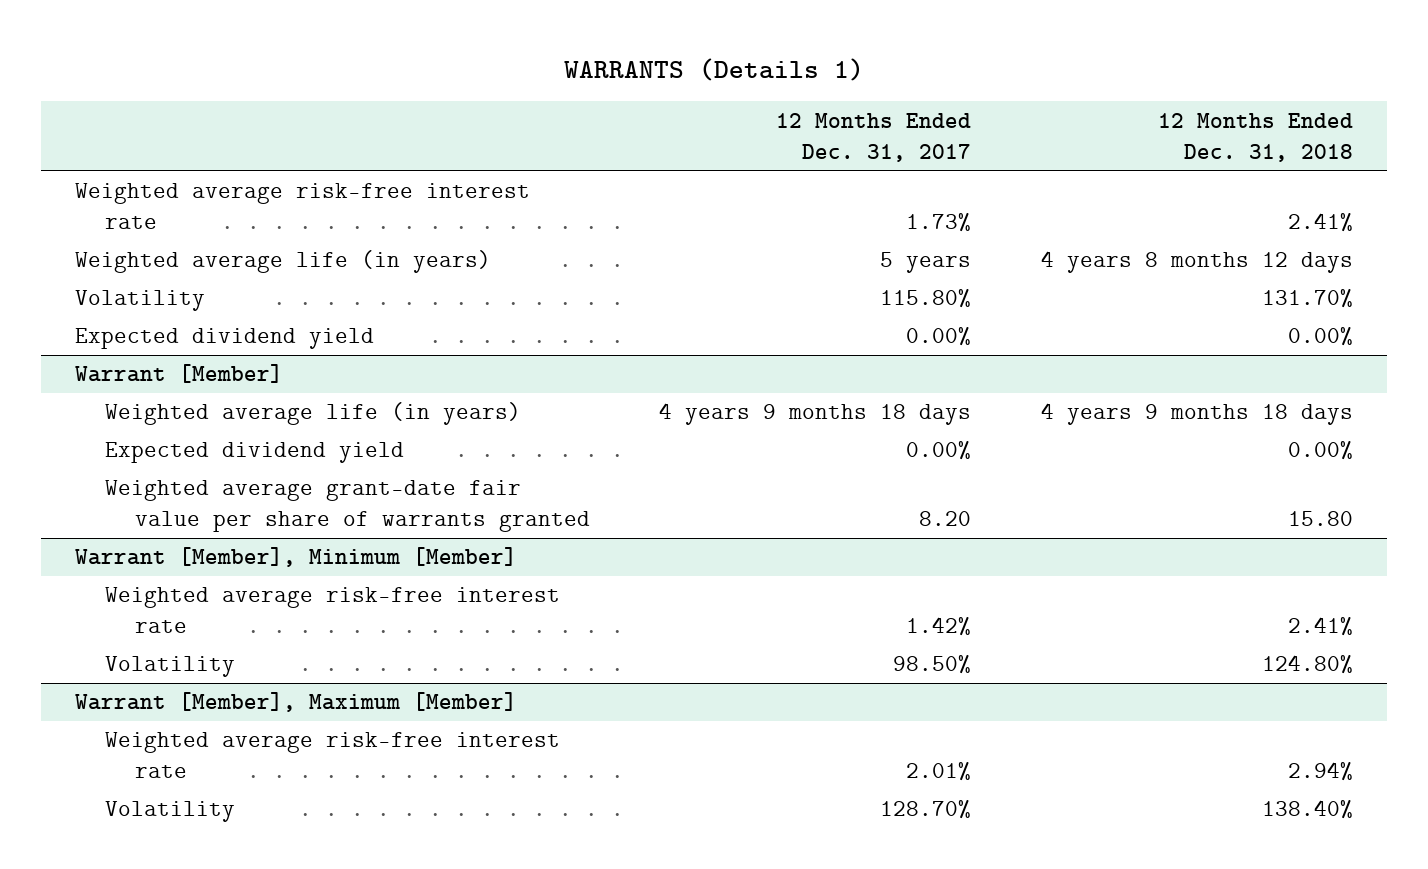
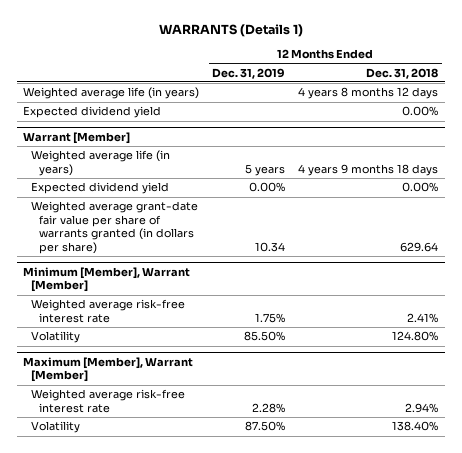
- | 12 Months Ended Dec. 31, 2017 | 12 Months Ended Dec. 31, 2018
+ | 12 Months Ended Dec. 31, 2019 | 12 Months Ended Dec. 31, 2018
- Weighted average risk-free interest rate | 1.73% | 2.41%
- Volatility | 115.80% | 131.70%
@ Warrant [Member]
- Weighted average grant-date fair value per share of warrants granted | 8.20 | 15.80
- Warrant [Member], Minimum [Member]
@ Warrant [Member]
+ Weighted average grant-date fair value per share of warrants granted (in dollars per share) | 10.34 | 629.64
+ Minimum [Member], Warrant [Member]
- Warrant [Member], Maximum [Member]
+ Maximum [Member], Warrant [Member]

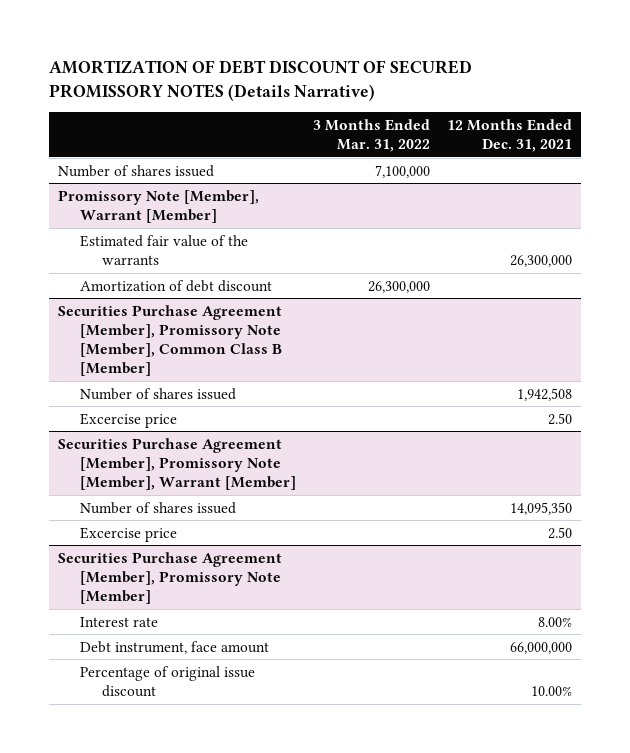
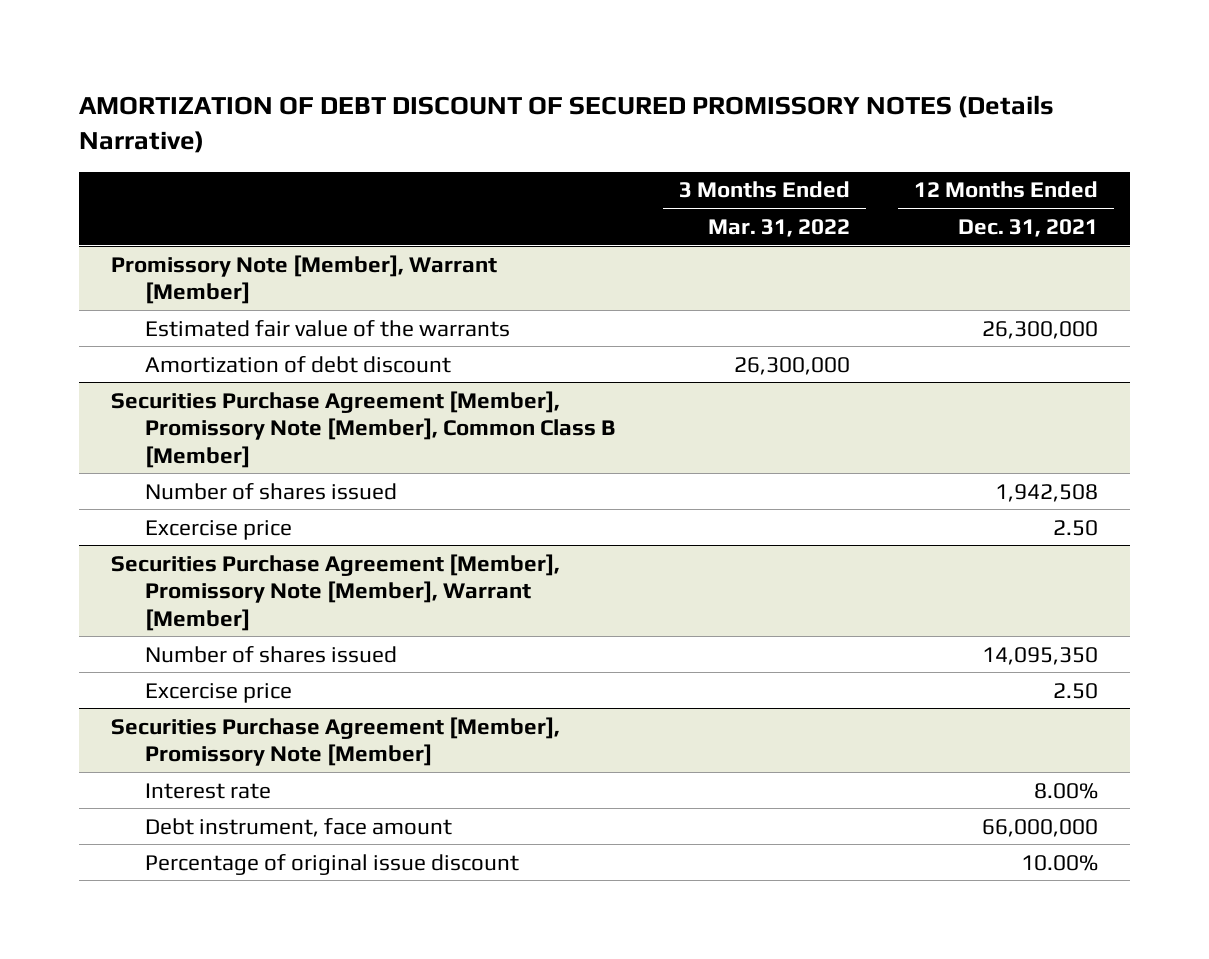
- Number of shares issued | 7,100,000 |

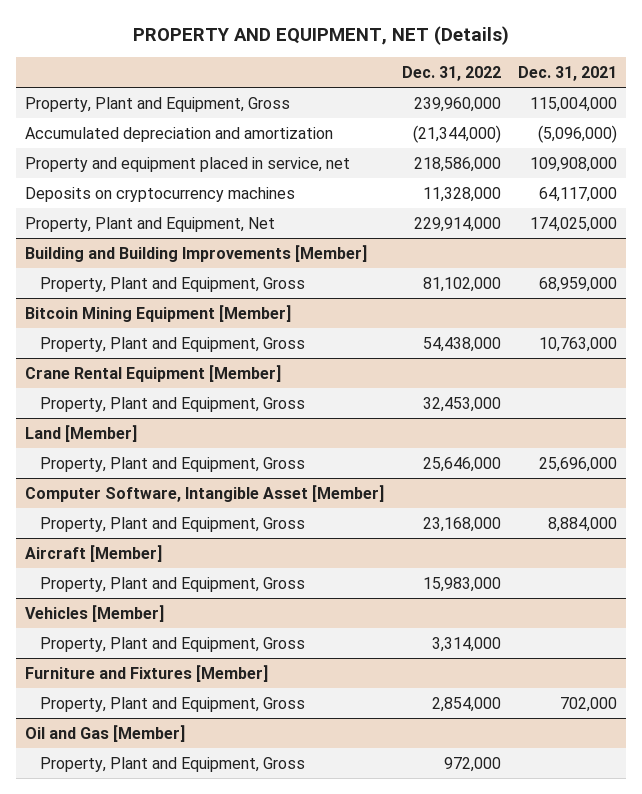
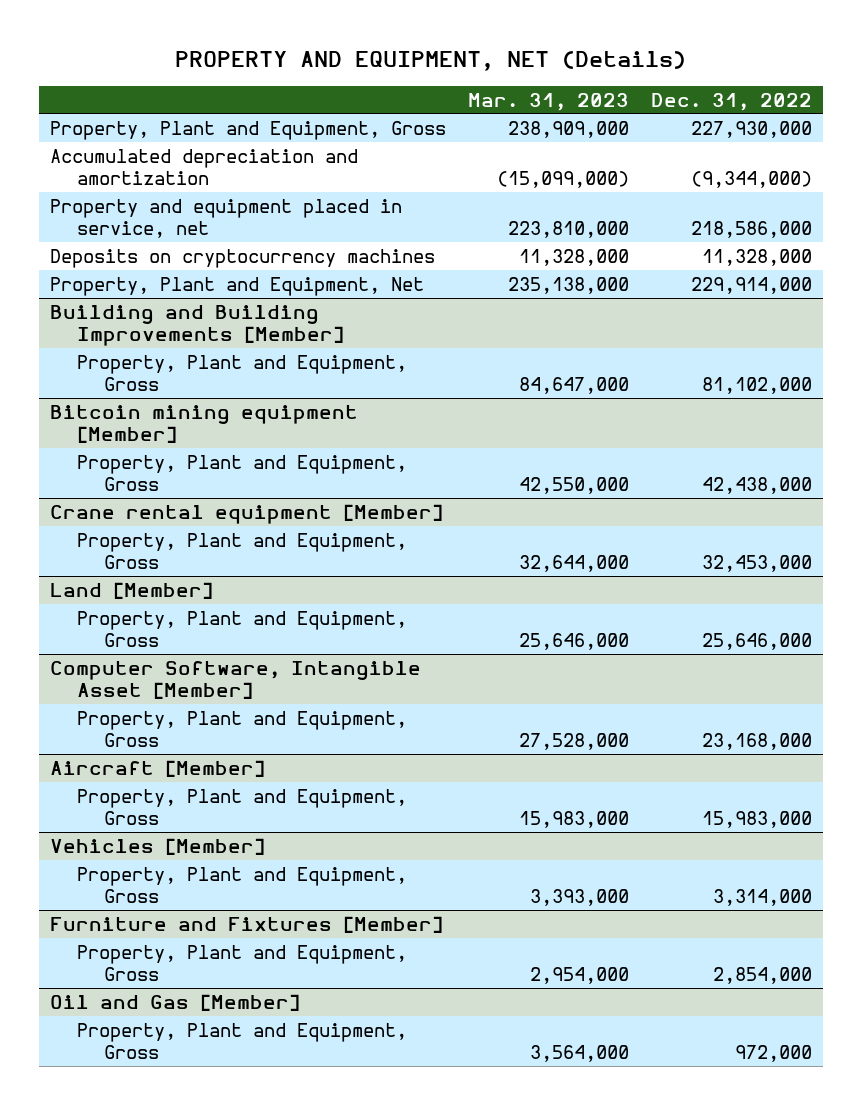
- | Dec. 31, 2022 | Dec. 31, 2021
+ | Mar. 31, 2023 | Dec. 31, 2022
- Property, Plant and Equipment, Gross | 239,960,000 | 115,004,000
- Accumulated depreciation and amortization | (21,344,000) | (5,096,000)
+ Property, Plant and Equipment, Gross | 238,909,000 | 227,930,000
+ Accumulated depreciation and amortization | (15,099,000) | (9,344,000)
- Bitcoin Mining Equipment [Member]
- Property, Plant and Equipment, Gross | 54,438,000 | 10,763,000
- Crane Rental Equipment [Member]
+ Bitcoin mining equipment [Member]
+ Property, Plant and Equipment, Gross | 42,550,000 | 42,438,000
+ Crane rental equipment [Member]

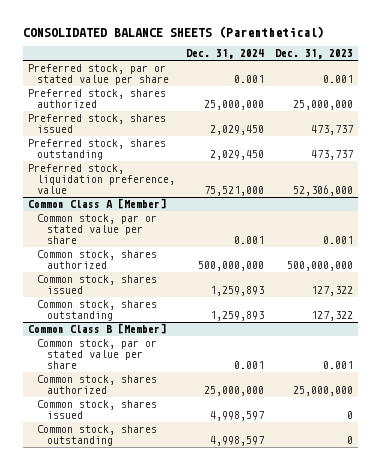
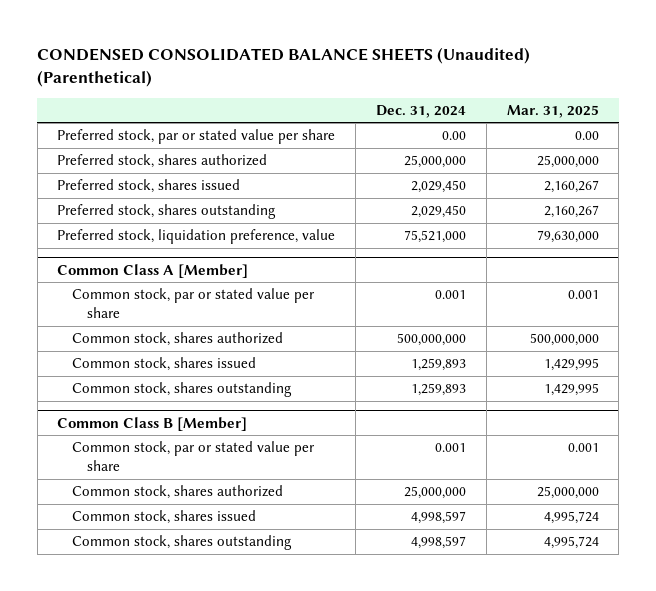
- CONSOLIDATED BALANCE SHEETS (Parenthetical)
+ CONDENSED CONSOLIDATED BALANCE SHEETS (Unaudited) (Parenthetical)
- | Dec. 31, 2024 | Dec. 31, 2023
+ | Dec. 31, 2024 | Mar. 31, 2025
- Preferred stock, par or stated value per share | 0.001 | 0.001
+ Preferred stock, par or stated value per share | 0.00 | 0.00

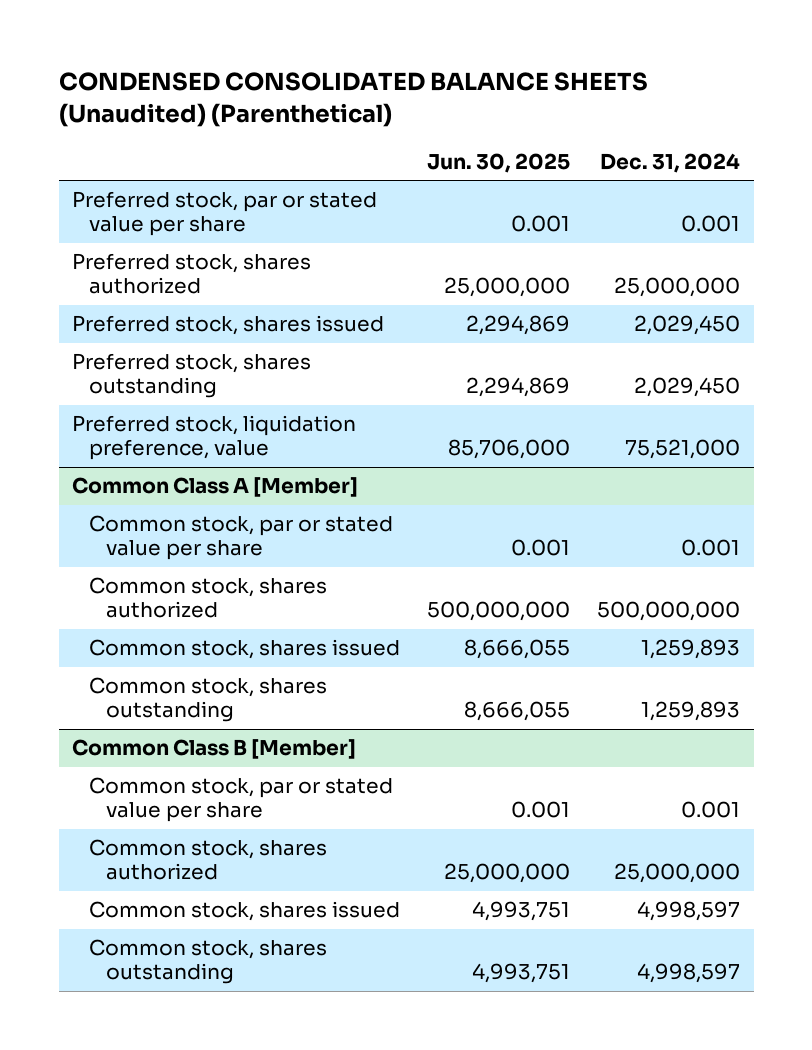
- | Dec. 31, 2024 | Mar. 31, 2025
+ | Jun. 30, 2025 | Dec. 31, 2024
- Preferred stock, par or stated value per share | 0.00 | 0.00
+ Preferred stock, par or stated value per share | 0.001 | 0.001

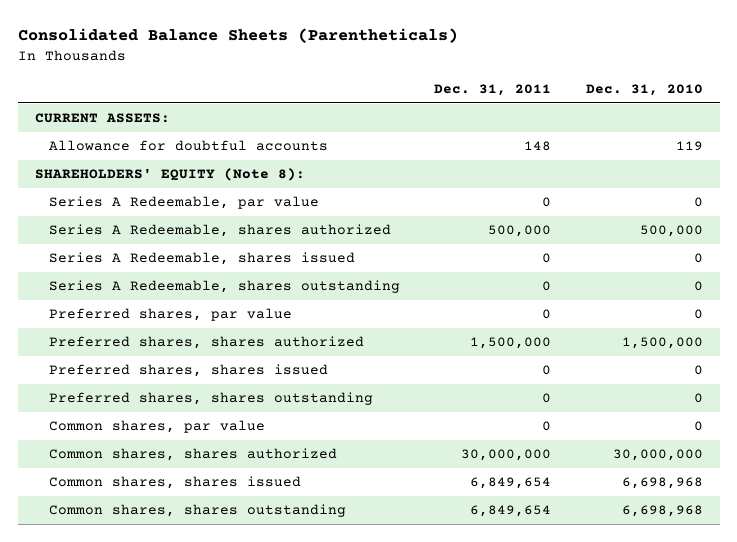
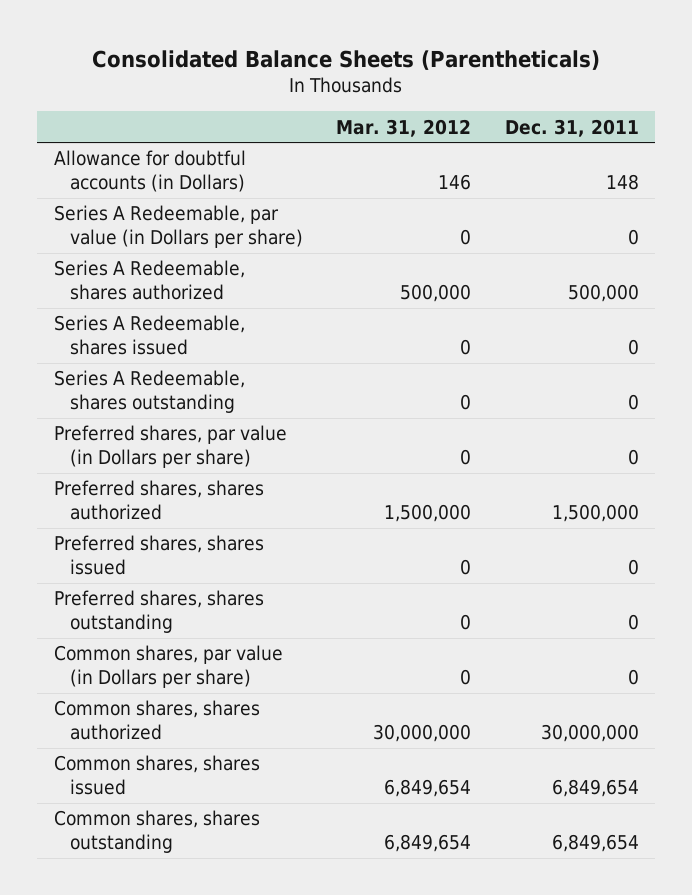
- | Dec. 31, 2011 | Dec. 31, 2010
+ | Mar. 31, 2012 | Dec. 31, 2011
- CURRENT ASSETS:
- Allowance for doubtful accounts | 148 | 119
- SHAREHOLDERS' EQUITY (Note 8):
- Series A Redeemable, par value | 0 | 0
+ Allowance for doubtful accounts (in Dollars) | 146 | 148
+ Series A Redeemable, par value (in Dollars per share) | 0 | 0
- Preferred shares, par value | 0 | 0
+ Preferred shares, par value (in Dollars per share) | 0 | 0
- Common shares, par value | 0 | 0
+ Common shares, par value (in Dollars per share) | 0 | 0

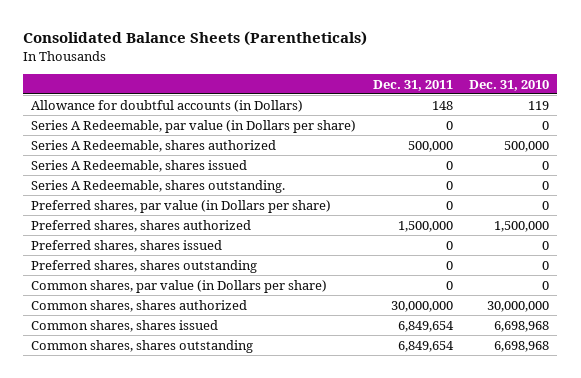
- | Mar. 31, 2012 | Dec. 31, 2011
+ | Dec. 31, 2011 | Dec. 31, 2010
- Series A Redeemable, shares outstanding | 0 | 0
+ Series A Redeemable, shares outstanding. | 0 | 0

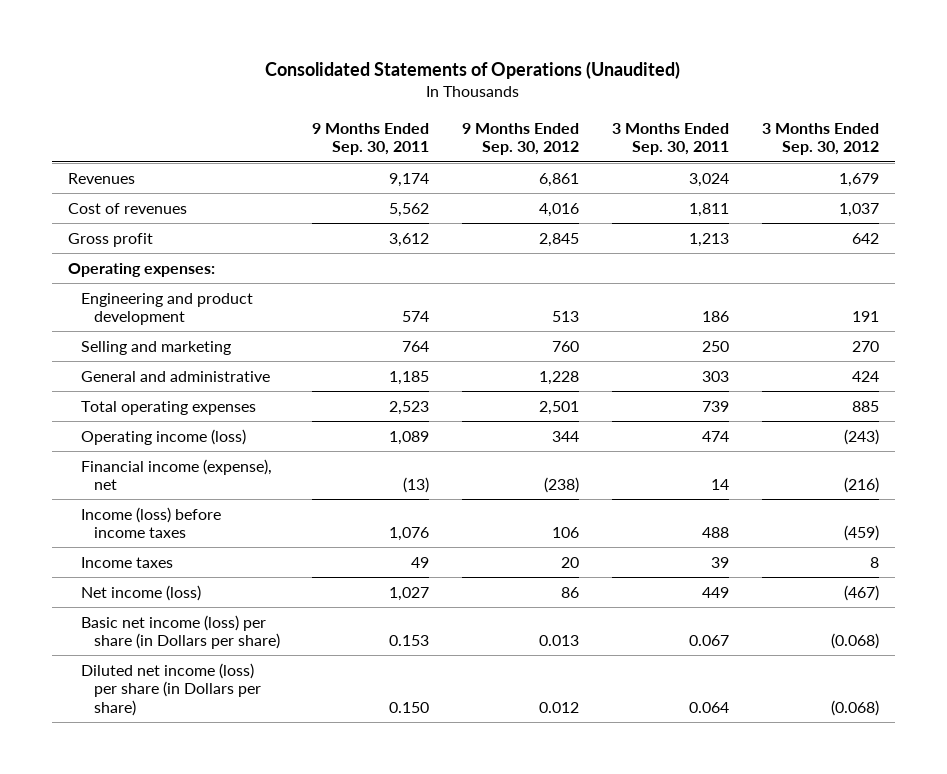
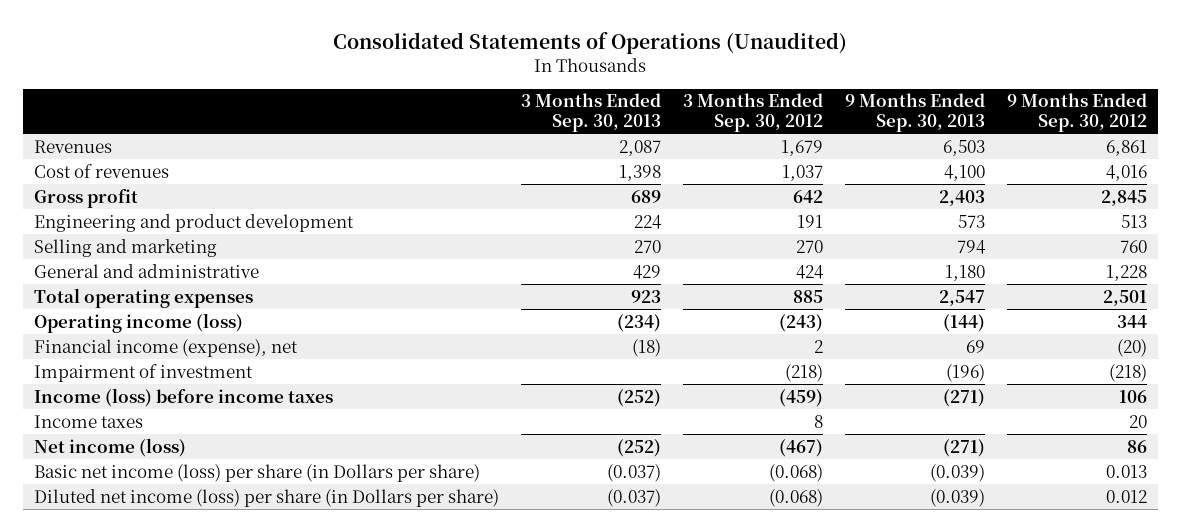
- | 9 Months Ended Sep. 30, 2011 | 9 Months Ended Sep. 30, 2012 | 3 Months Ended Sep. 30, 2011 | 3 Months Ended Sep. 30, 2012
+ | 3 Months Ended Sep. 30, 2013 | 3 Months Ended Sep. 30, 2012 | 9 Months Ended Sep. 30, 2013 | 9 Months Ended Sep. 30, 2012
- Operating expenses:
- Financial income (expense), net | (13) | (238) | 14 | (216)
+ Financial income (expense), net | (18) | 2 | 69 | (20)
+ Impairment of investment | | (218) | (196) | (218)

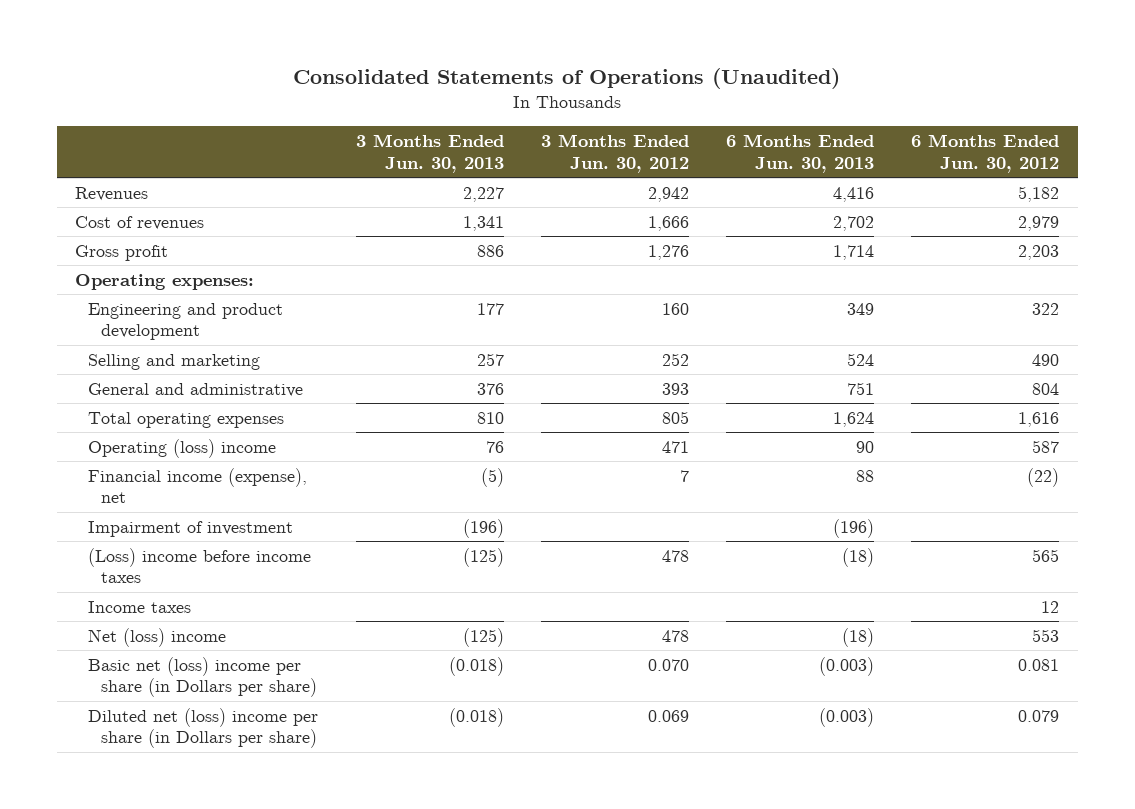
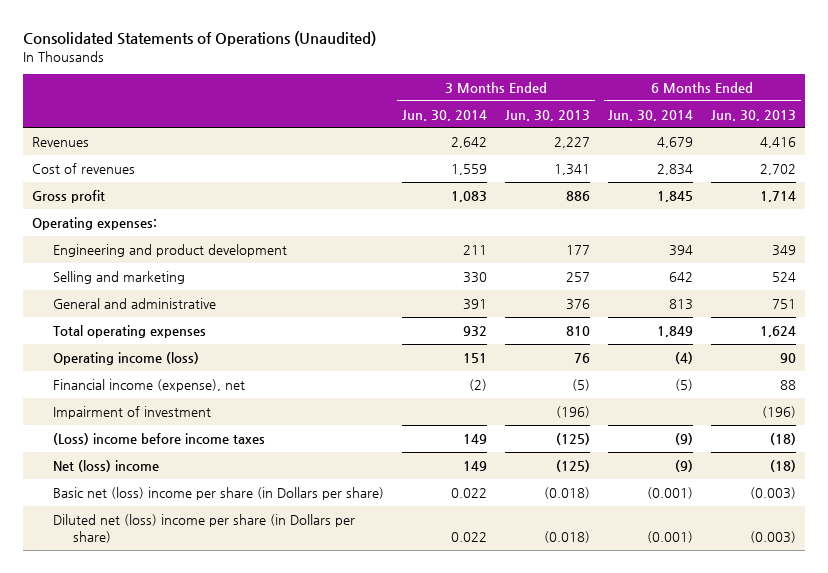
- | 3 Months Ended Jun. 30, 2013 | 3 Months Ended Jun. 30, 2012 | 6 Months Ended Jun. 30, 2013 | 6 Months Ended Jun. 30, 2012
+ | 3 Months Ended Jun. 30, 2014 | 3 Months Ended Jun. 30, 2013 | 6 Months Ended Jun. 30, 2014 | 6 Months Ended Jun. 30, 2013
- Operating (loss) income | 76 | 471 | 90 | 587
+ Operating income (loss) | 151 | 76 | (4) | 90
- Income taxes | | | | 12

